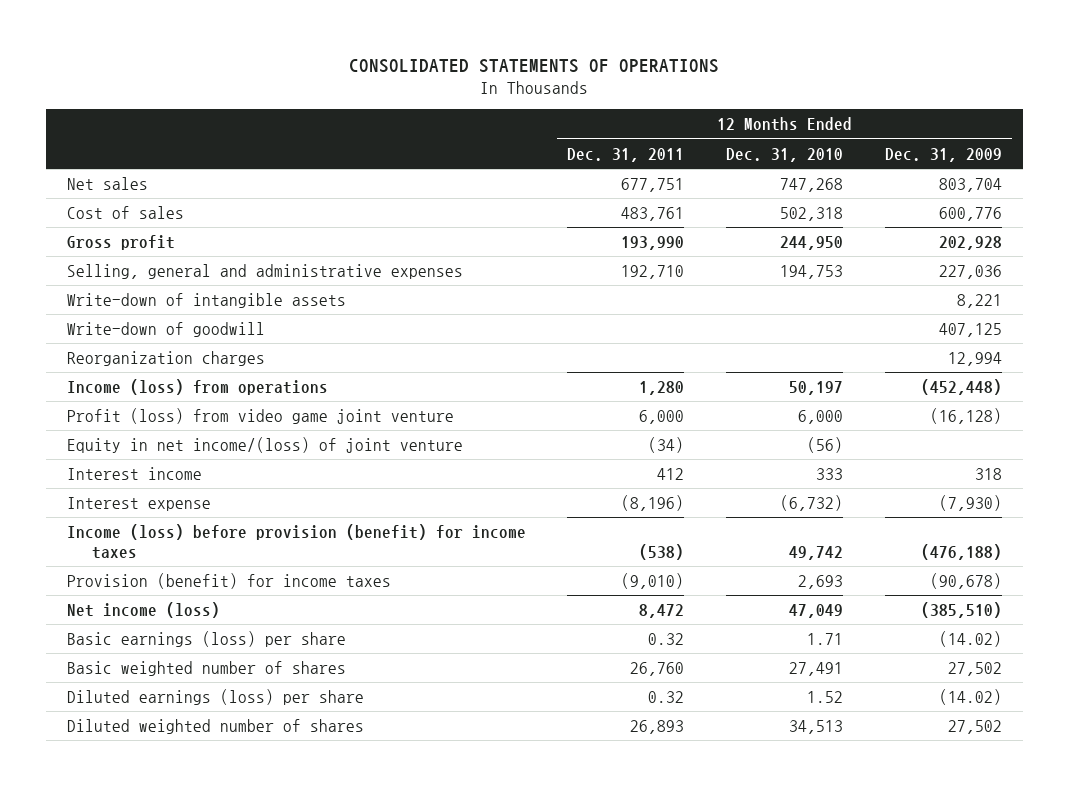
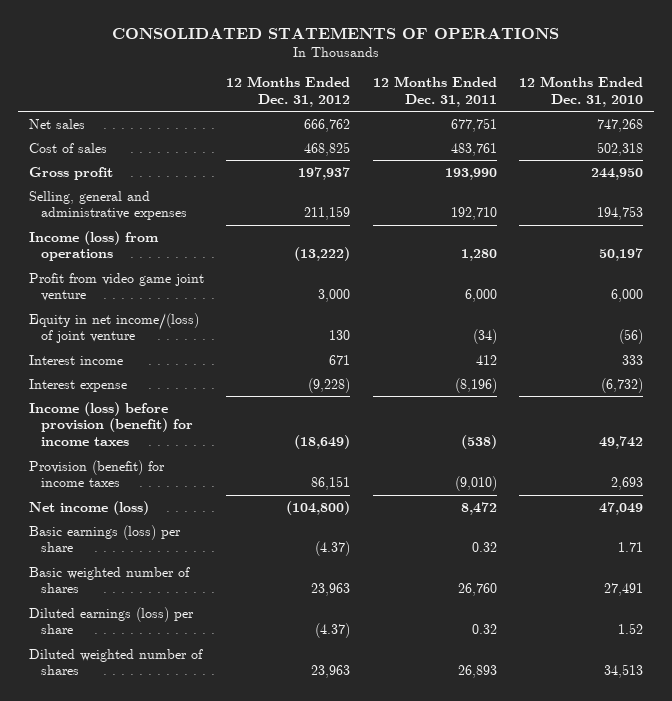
- | 12 Months Ended Dec. 31, 2011 | 12 Months Ended Dec. 31, 2010 | 12 Months Ended Dec. 31, 2009
+ | 12 Months Ended Dec. 31, 2012 | 12 Months Ended Dec. 31, 2011 | 12 Months Ended Dec. 31, 2010
- Write-down of intangible assets | | | 8,221
- Write-down of goodwill | | | 407,125
- Reorganization charges | | | 12,994
- Profit (loss) from video game joint venture | 6,000 | 6,000 | (16,128)
+ Profit from video game joint venture | 3,000 | 6,000 | 6,000

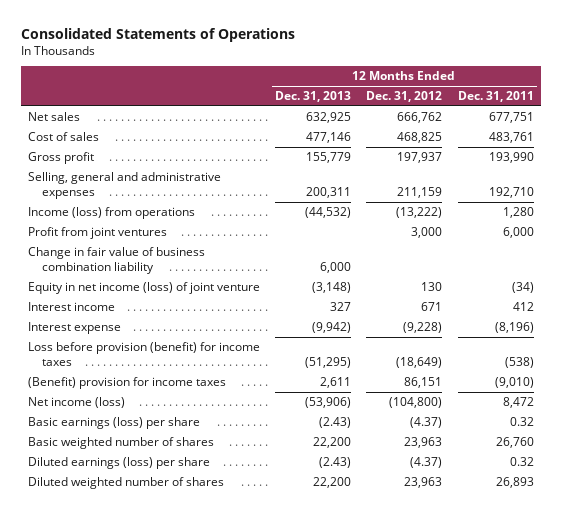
- CONSOLIDATED STATEMENTS OF OPERATIONS
+ Consolidated Statements of Operations
- | 12 Months Ended Dec. 31, 2012 | 12 Months Ended Dec. 31, 2011 | 12 Months Ended Dec. 31, 2010
+ | 12 Months Ended Dec. 31, 2013 | 12 Months Ended Dec. 31, 2012 | 12 Months Ended Dec. 31, 2011
- Profit from video game joint venture | 3,000 | 6,000 | 6,000
- Equity in net income/(loss) of joint venture | 130 | (34) | (56)
+ Profit from joint ventures | | 3,000 | 6,000
+ Change in fair value of business combination liability | 6,000 | |
+ Equity in net income (loss) of joint venture | (3,148) | 130 | (34)
- Income (loss) before provision (benefit) for income taxes | (18,649) | (538) | 49,742
- Provision (benefit) for income taxes | 86,151 | (9,010) | 2,693
+ Loss before provision (benefit) for income taxes | (51,295) | (18,649) | (538)
+ (Benefit) provision for income taxes | 2,611 | 86,151 | (9,010)

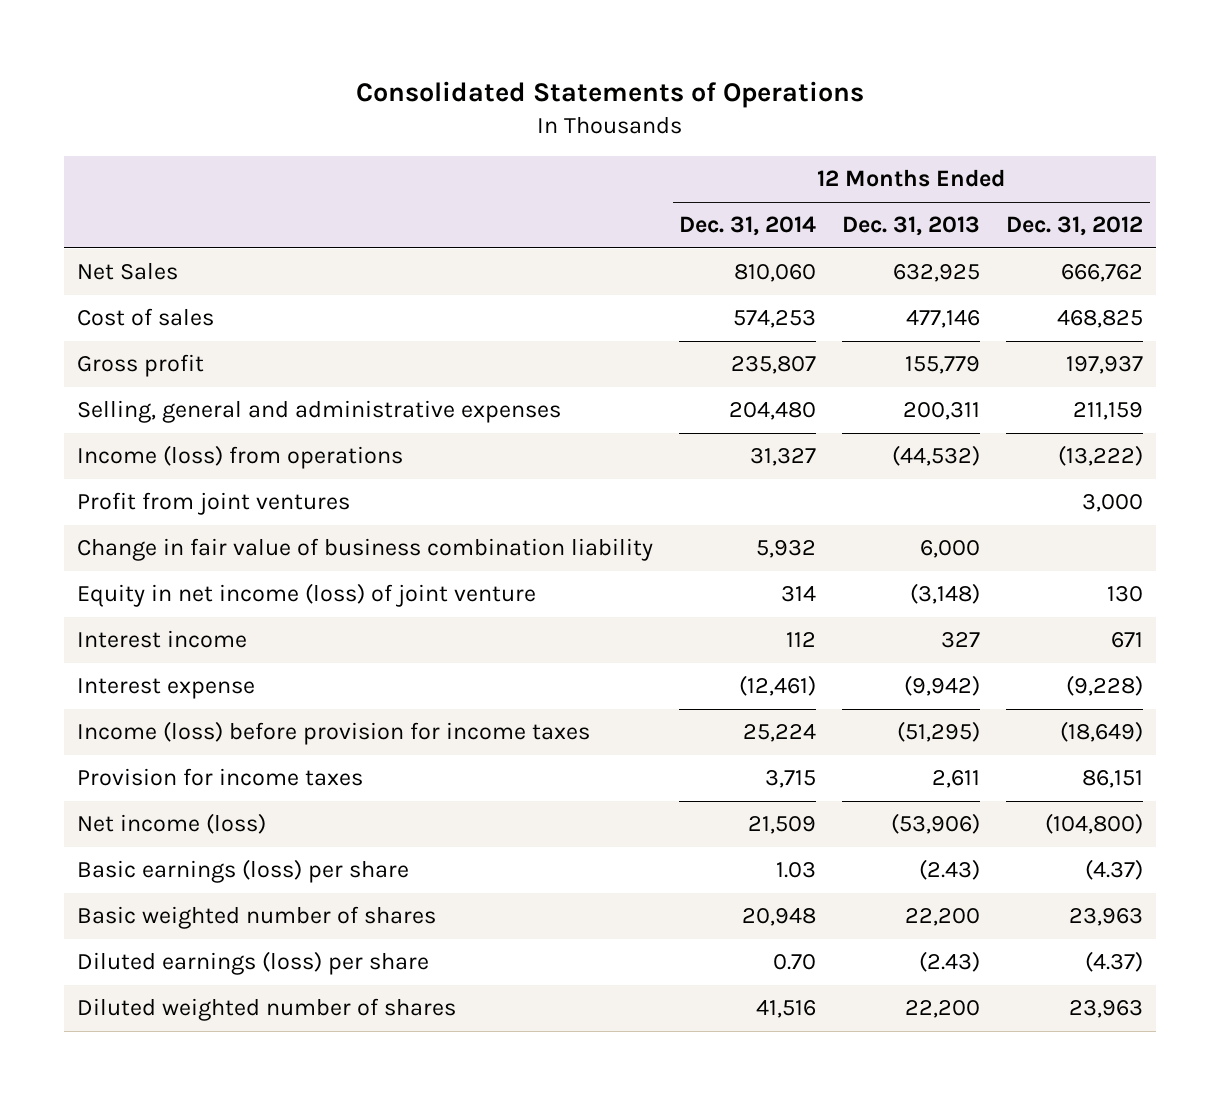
- | 12 Months Ended Dec. 31, 2013 | 12 Months Ended Dec. 31, 2012 | 12 Months Ended Dec. 31, 2011
+ | 12 Months Ended Dec. 31, 2014 | 12 Months Ended Dec. 31, 2013 | 12 Months Ended Dec. 31, 2012
- Net sales | 632,925 | 666,762 | 677,751
+ Net Sales | 810,060 | 632,925 | 666,762
- Loss before provision (benefit) for income taxes | (51,295) | (18,649) | (538)
- (Benefit) provision for income taxes | 2,611 | 86,151 | (9,010)
+ Income (loss) before provision for income taxes | 25,224 | (51,295) | (18,649)
+ Provision for income taxes | 3,715 | 2,611 | 86,151

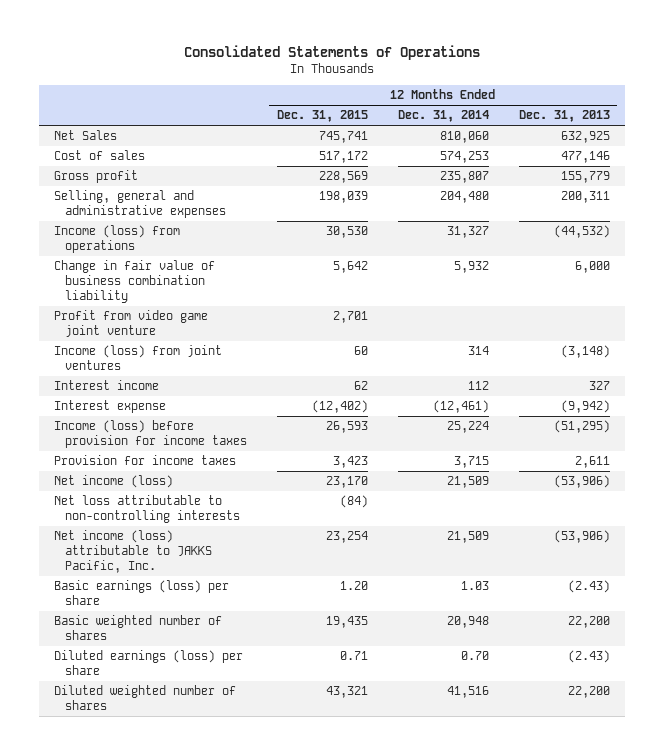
- | 12 Months Ended Dec. 31, 2014 | 12 Months Ended Dec. 31, 2013 | 12 Months Ended Dec. 31, 2012
+ | 12 Months Ended Dec. 31, 2015 | 12 Months Ended Dec. 31, 2014 | 12 Months Ended Dec. 31, 2013
- Profit from joint ventures | | | 3,000
- Equity in net income (loss) of joint venture | 314 | (3,148) | 130
+ Profit from video game joint venture | 2,701 | |
+ Income (loss) from joint ventures | 60 | 314 | (3,148)
+ Net loss attributable to non-controlling interests | (84) | |
+ Net income (loss) attributable to JAKKS Pacific, Inc. | 23,254 | 21,509 | (53,906)

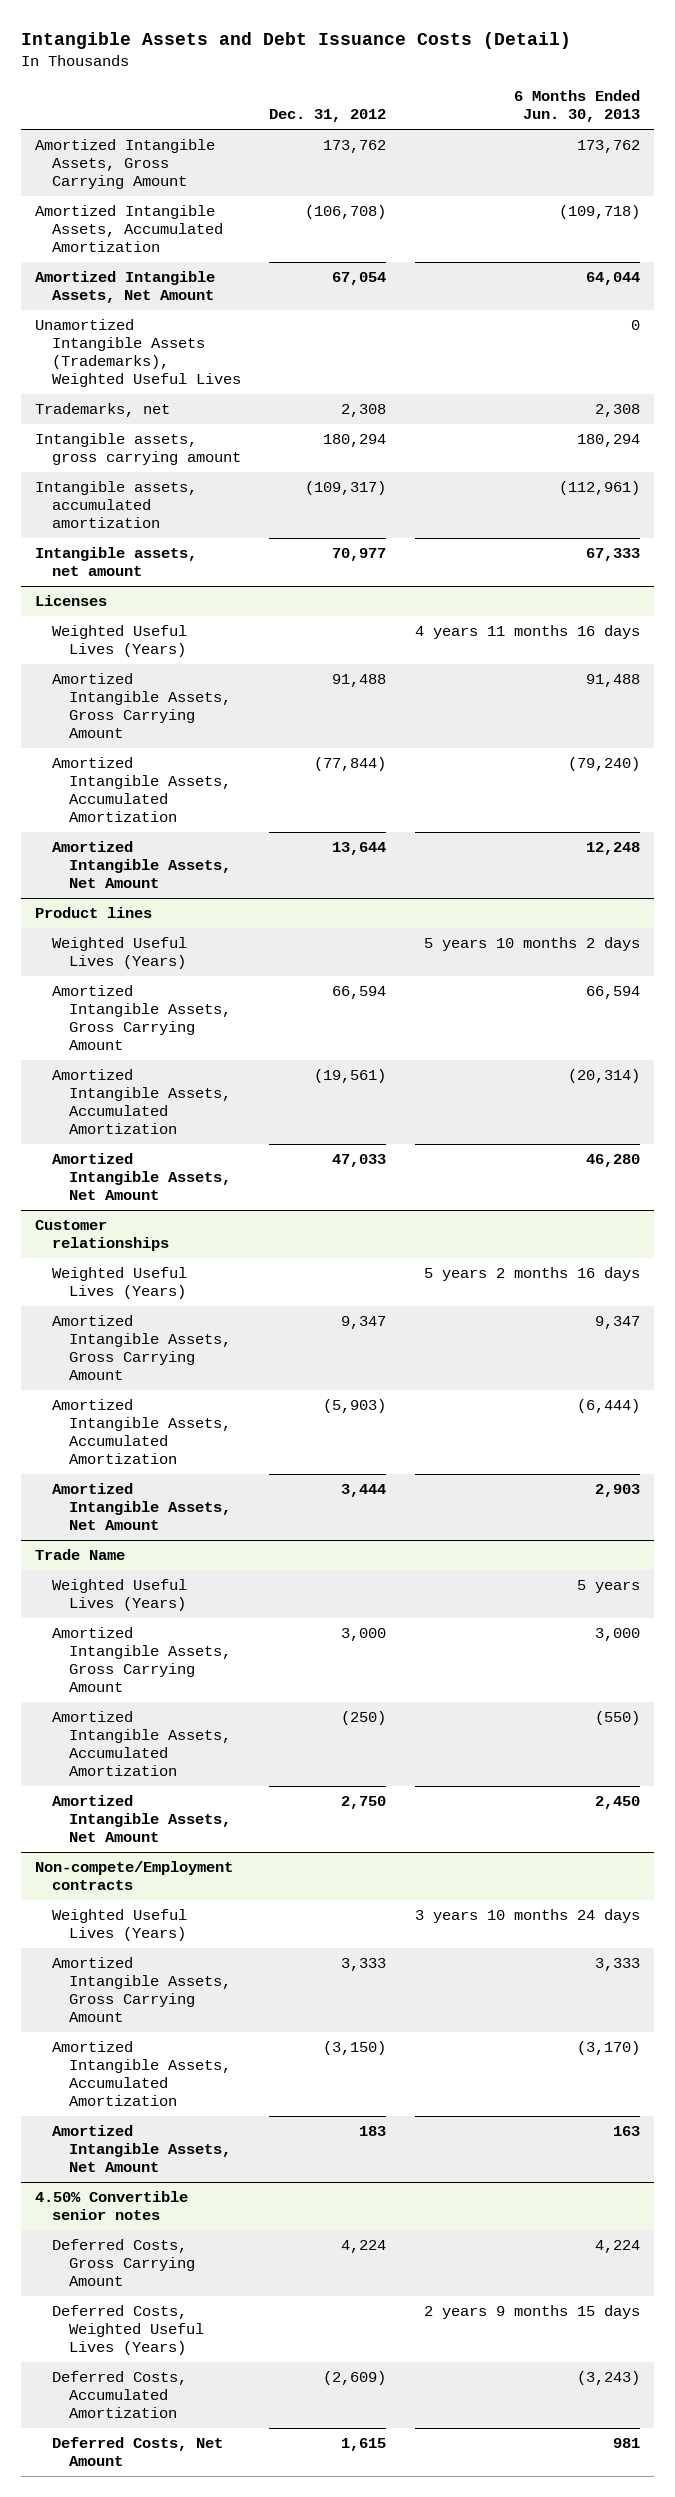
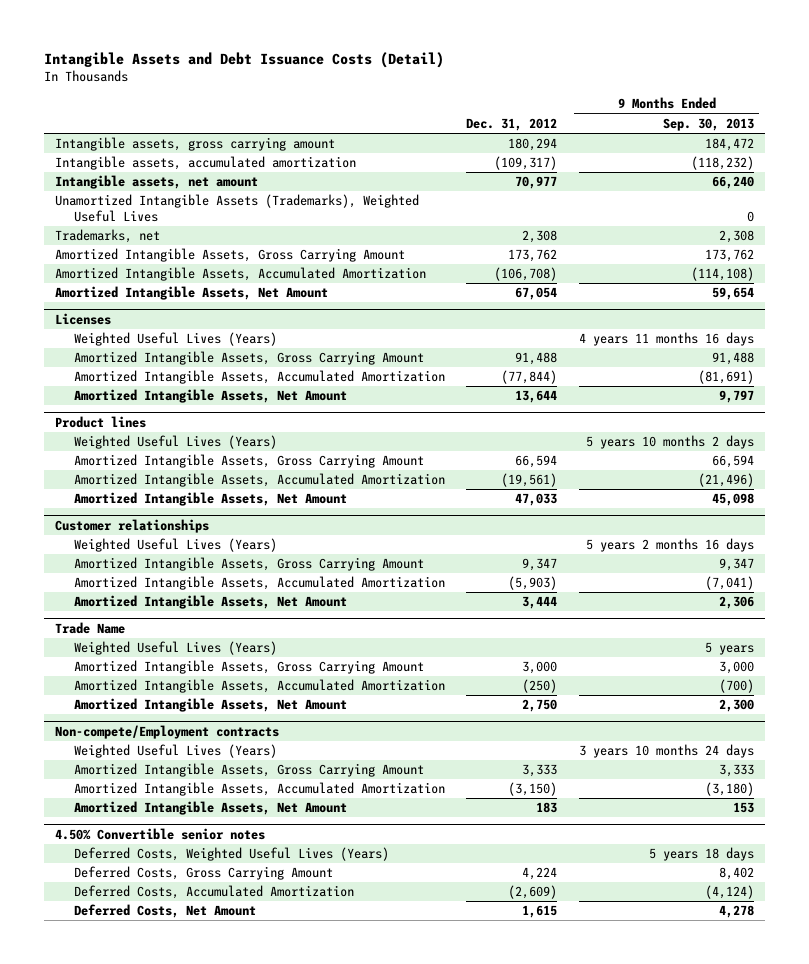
- | Dec. 31, 2012 | 6 Months Ended Jun. 30, 2013
+ | Dec. 31, 2012 | 9 Months Ended Sep. 30, 2013
moved down: Unamortized Intangible Assets (Trademarks), Weighted Useful Lives | | 0
moved down: Trademarks, net | 2,308 | 2,308
moved down: Amortized Intangible Assets, Gross Carrying Amount | 173,762 | 173,762
moved down: Amortized Intangible Assets, Accumulated Amortization | (106,708) | (114,108)
moved down: Amortized Intangible Assets, Net Amount | 67,054 | 59,654
@ 4.50% Convertible senior notes
moved down: Deferred Costs, Gross Carrying Amount | 4,224 | 8,402

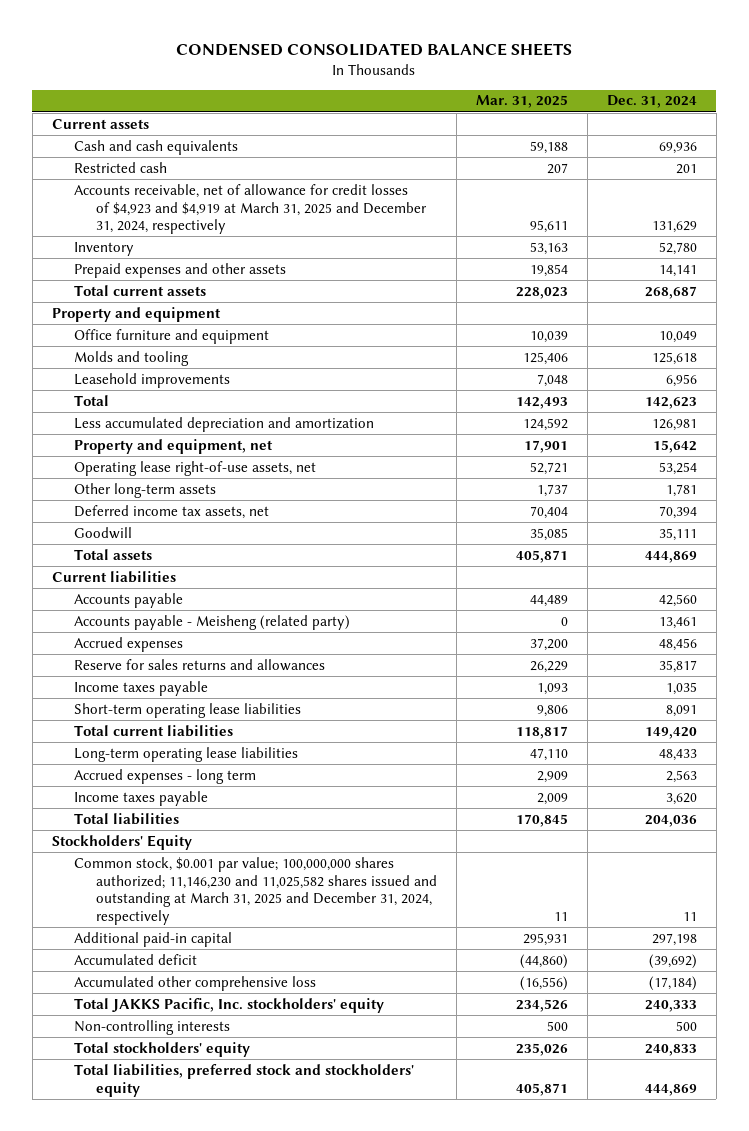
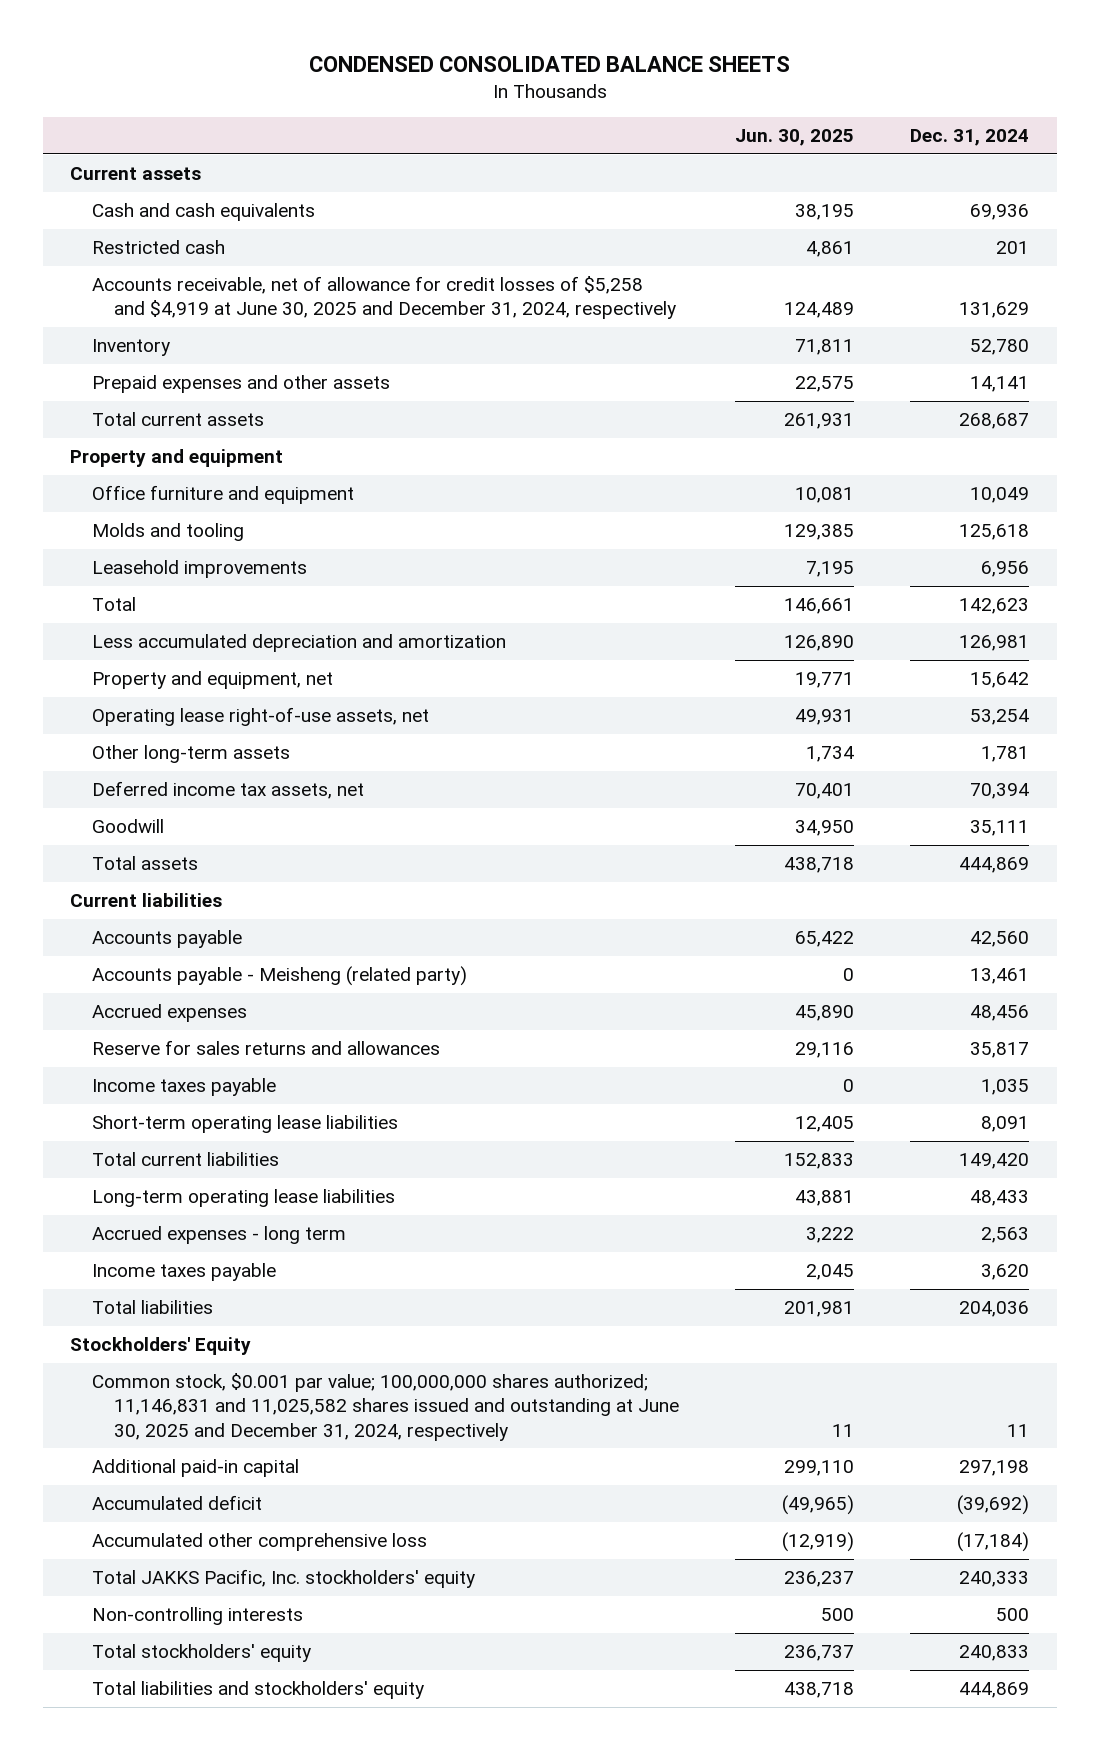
- | Mar. 31, 2025 | Dec. 31, 2024
+ | Jun. 30, 2025 | Dec. 31, 2024
- Accounts receivable, net of allowance for credit losses of $4,923 and $4,919 at March 31, 2025 and December 31, 2024, respectively | 95,611 | 131,629
+ Accounts receivable, net of allowance for credit losses of $5,258 and $4,919 at June 30, 2025 and December 31, 2024, respectively | 124,489 | 131,629
- Common stock, $0.001 par value; 100,000,000 shares authorized; 11,146,230 and 11,025,582 shares issued and outstanding at March 31, 2025 and December 31, 2024, respectively | 11 | 11
+ Common stock, $0.001 par value; 100,000,000 shares authorized; 11,146,831 and 11,025,582 shares issued and outstanding at June 30, 2025 and December 31, 2024, respectively | 11 | 11
- Total liabilities, preferred stock and stockholders' equity | 405,871 | 444,869
+ Total liabilities and stockholders' equity | 438,718 | 444,869

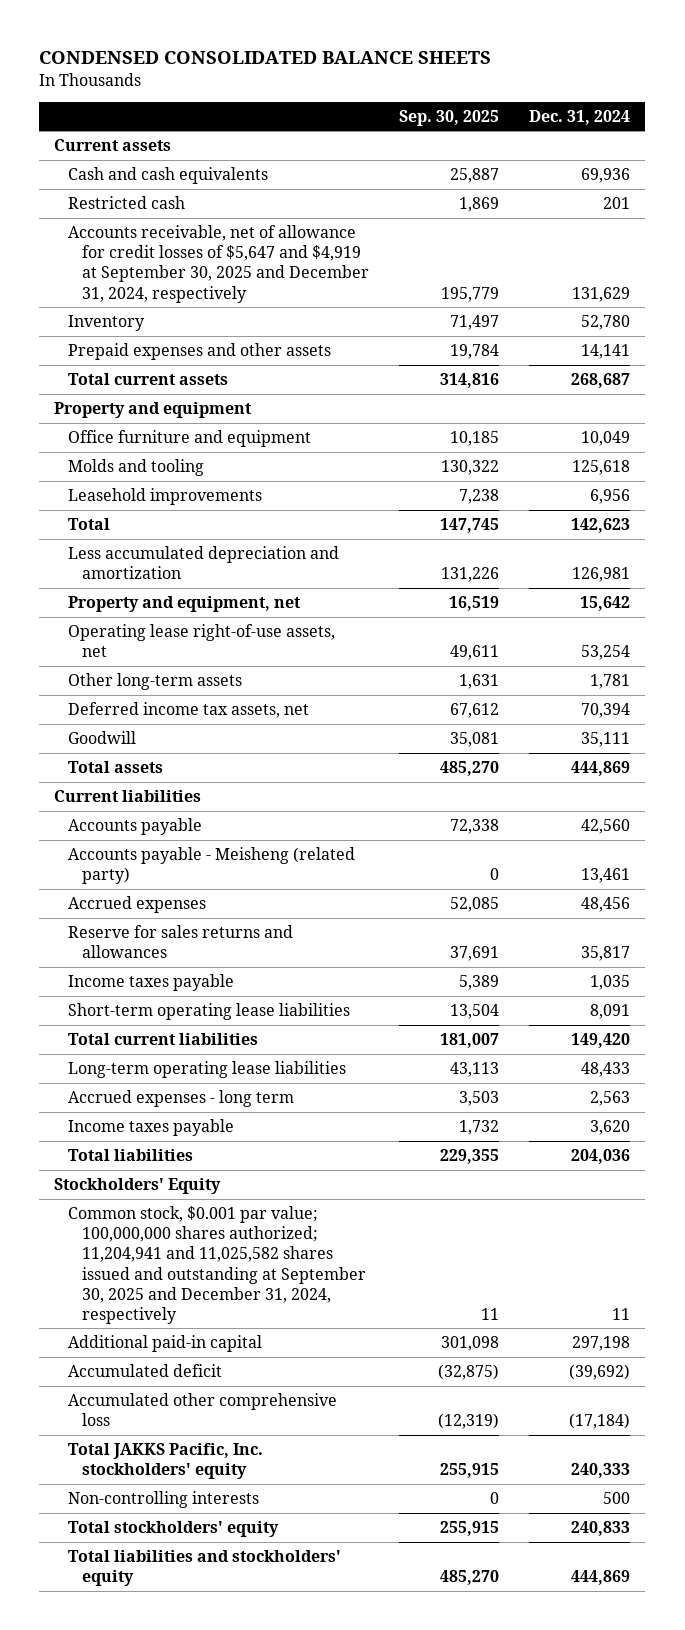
- | Jun. 30, 2025 | Dec. 31, 2024
+ | Sep. 30, 2025 | Dec. 31, 2024
- Accounts receivable, net of allowance for credit losses of $5,258 and $4,919 at June 30, 2025 and December 31, 2024, respectively | 124,489 | 131,629
+ Accounts receivable, net of allowance for credit losses of $5,647 and $4,919 at September 30, 2025 and December 31, 2024, respectively | 195,779 | 131,629
- Common stock, $0.001 par value; 100,000,000 shares authorized; 11,146,831 and 11,025,582 shares issued and outstanding at June 30, 2025 and December 31, 2024, respectively | 11 | 11
+ Common stock, $0.001 par value; 100,000,000 shares authorized; 11,204,941 and 11,025,582 shares issued and outstanding at September 30, 2025 and December 31, 2024, respectively | 11 | 11

